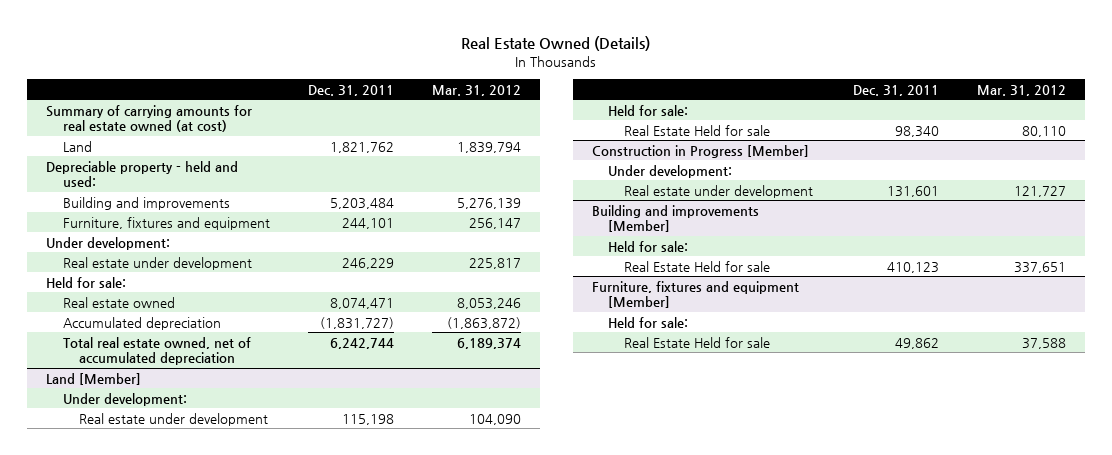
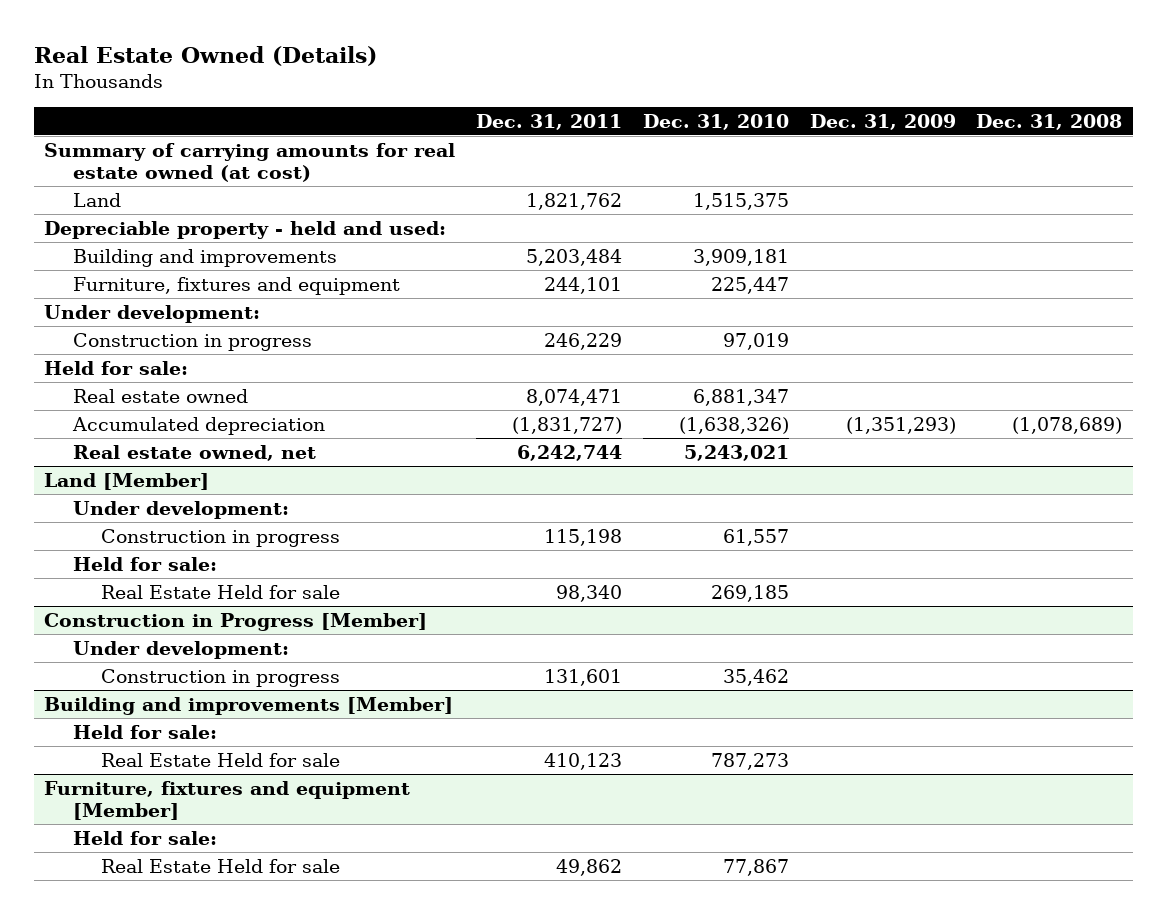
- | Dec. 31, 2011 | Mar. 31, 2012
+ | Dec. 31, 2011 | Dec. 31, 2010 | Dec. 31, 2009 | Dec. 31, 2008
- Real estate under development | 246,229 | 225,817
+ Construction in progress | 246,229 | 97,019 | |
- Total real estate owned, net of accumulated depreciation | 6,242,744 | 6,189,374
+ Real estate owned, net | 6,242,744 | 5,243,021 | |
@ Land [Member]
- Real estate under development | 115,198 | 104,090
+ Construction in progress | 115,198 | 61,557 | |
@ Construction in Progress [Member]
- Real estate under development | 131,601 | 121,727
+ Construction in progress | 131,601 | 35,462 | |

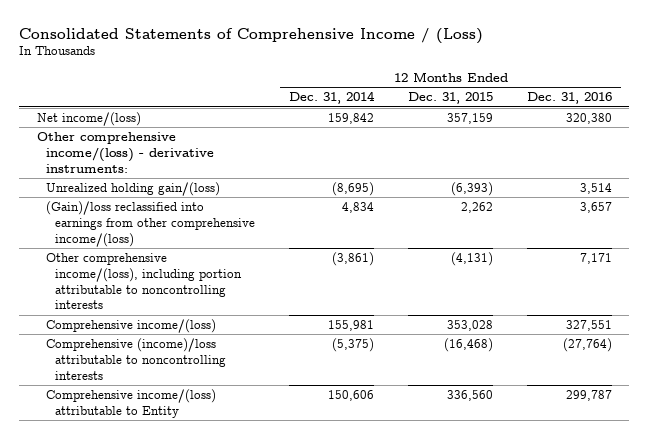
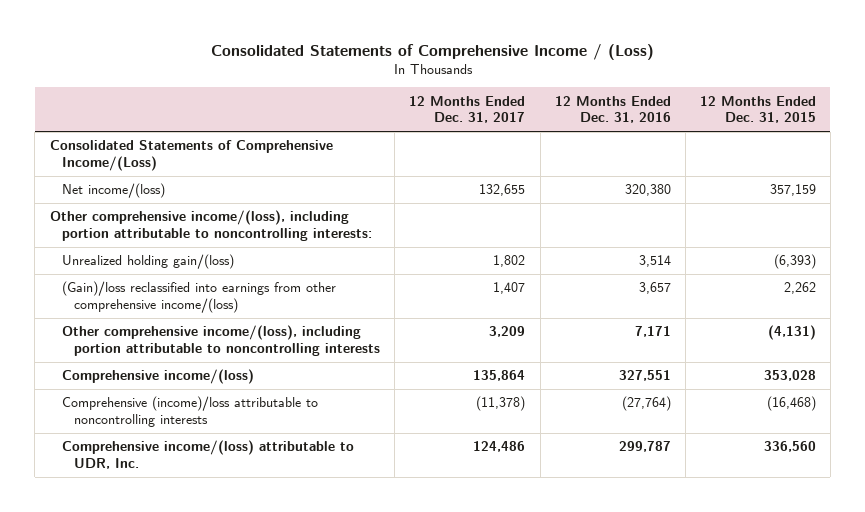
- | 12 Months Ended Dec. 31, 2014 | 12 Months Ended Dec. 31, 2015 | 12 Months Ended Dec. 31, 2016
+ | 12 Months Ended Dec. 31, 2017 | 12 Months Ended Dec. 31, 2016 | 12 Months Ended Dec. 31, 2015
+ Consolidated Statements of Comprehensive Income/(Loss)
- Other comprehensive income/(loss) - derivative instruments:
+ Other comprehensive income/(loss), including portion attributable to noncontrolling interests:
- Comprehensive income/(loss) attributable to Entity | 150,606 | 336,560 | 299,787
+ Comprehensive income/(loss) attributable to UDR, Inc. | 124,486 | 299,787 | 336,560

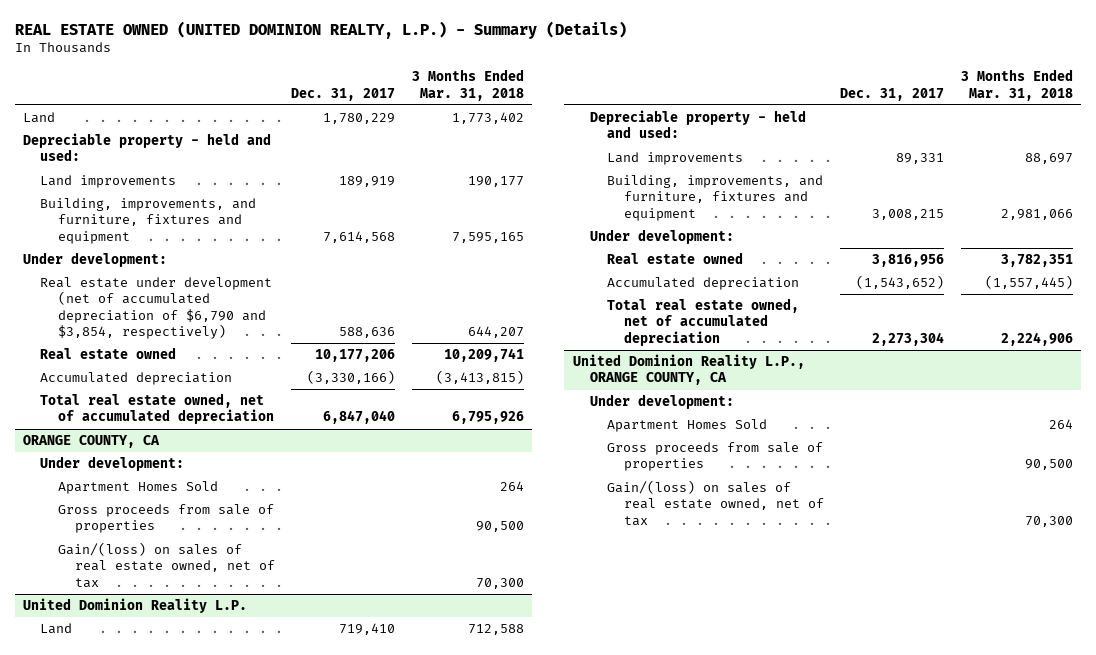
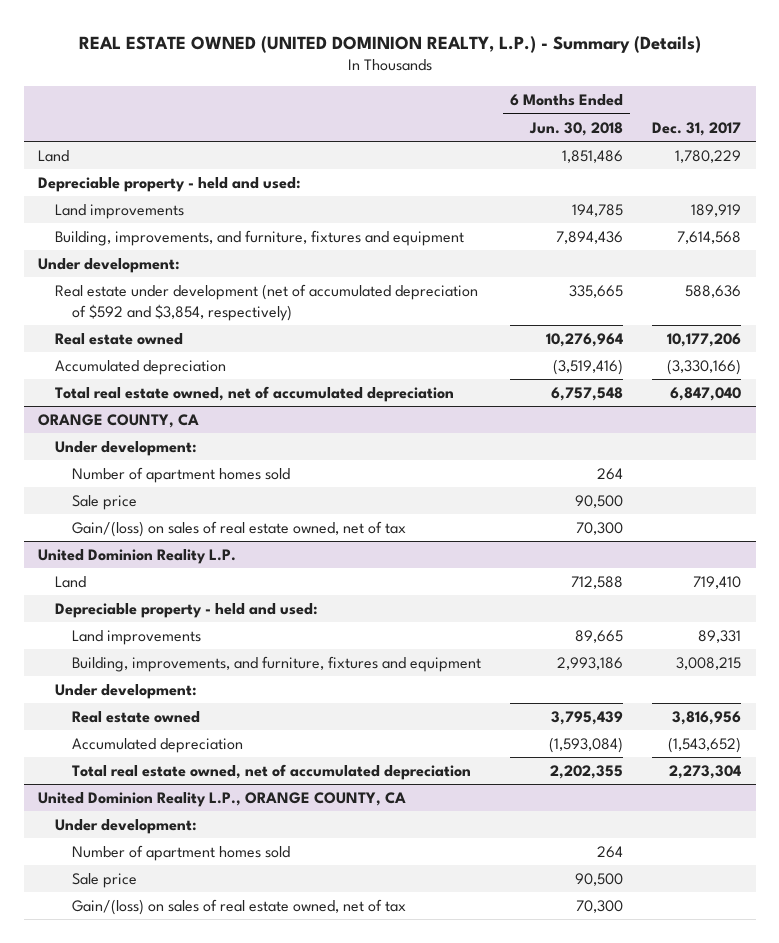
- | Dec. 31, 2017 | 3 Months Ended Mar. 31, 2018
+ | 6 Months Ended Jun. 30, 2018 | Dec. 31, 2017
- Real estate under development (net of accumulated depreciation of $6,790 and $3,854, respectively) | 588,636 | 644,207
+ Real estate under development (net of accumulated depreciation of $592 and $3,854, respectively) | 335,665 | 588,636
@ ORANGE COUNTY, CA
- Apartment Homes Sold | | 264
- Gross proceeds from sale of properties | | 90,500
+ Number of apartment homes sold | 264 |
+ Sale price | 90,500 |
@ United Dominion Reality L.P., ORANGE COUNTY, CA
- Apartment Homes Sold | | 264
- Gross proceeds from sale of properties | | 90,500
+ Number of apartment homes sold | 264 |
+ Sale price | 90,500 |

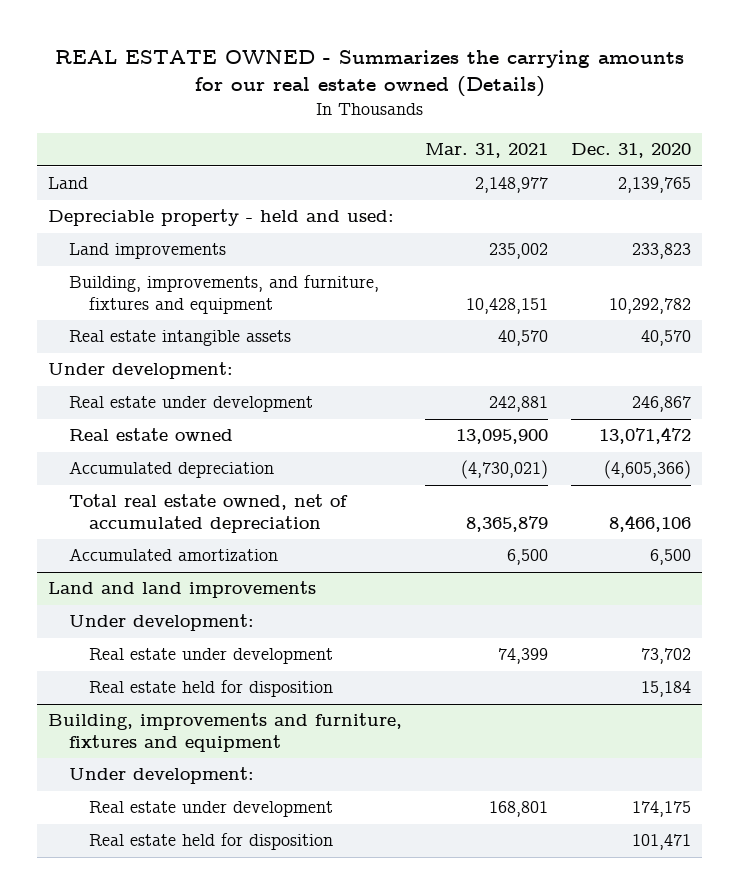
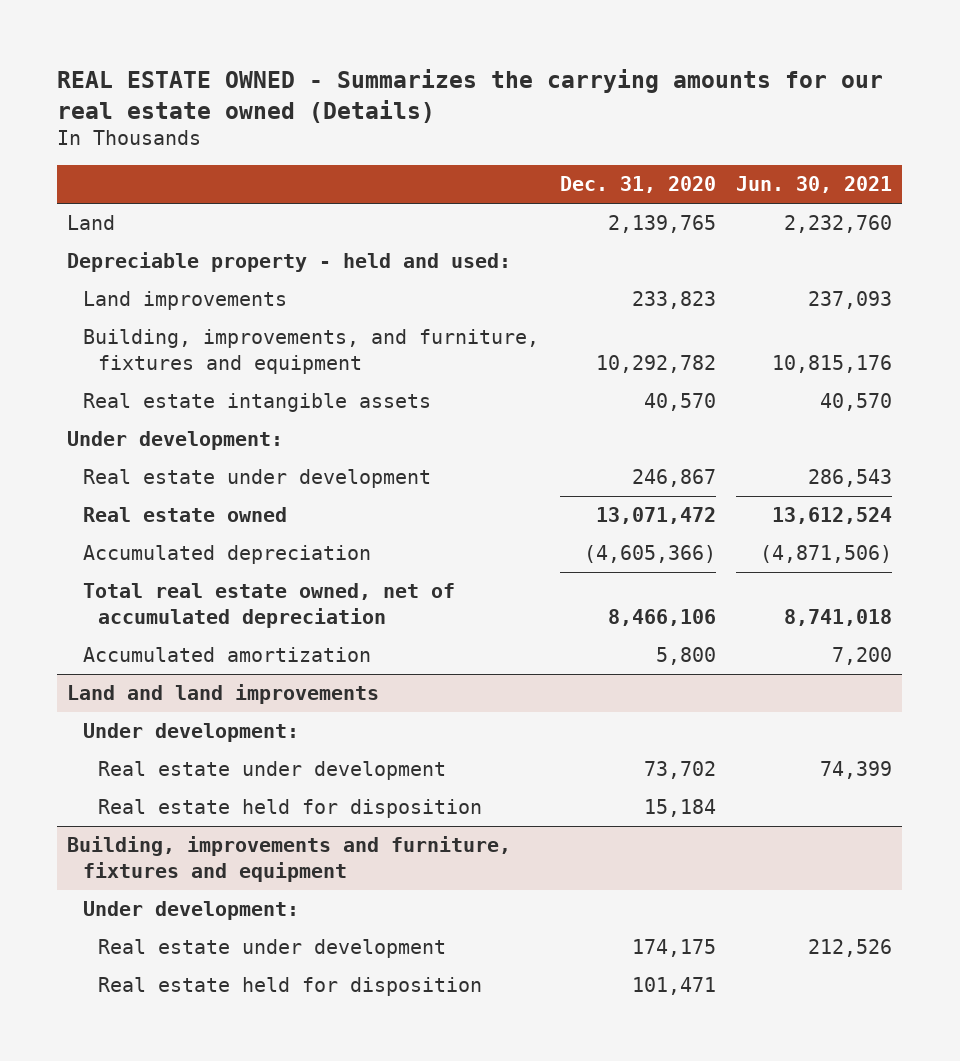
- | Mar. 31, 2021 | Dec. 31, 2020
+ | Dec. 31, 2020 | Jun. 30, 2021
- Accumulated amortization | 6,500 | 6,500
+ Accumulated amortization | 5,800 | 7,200

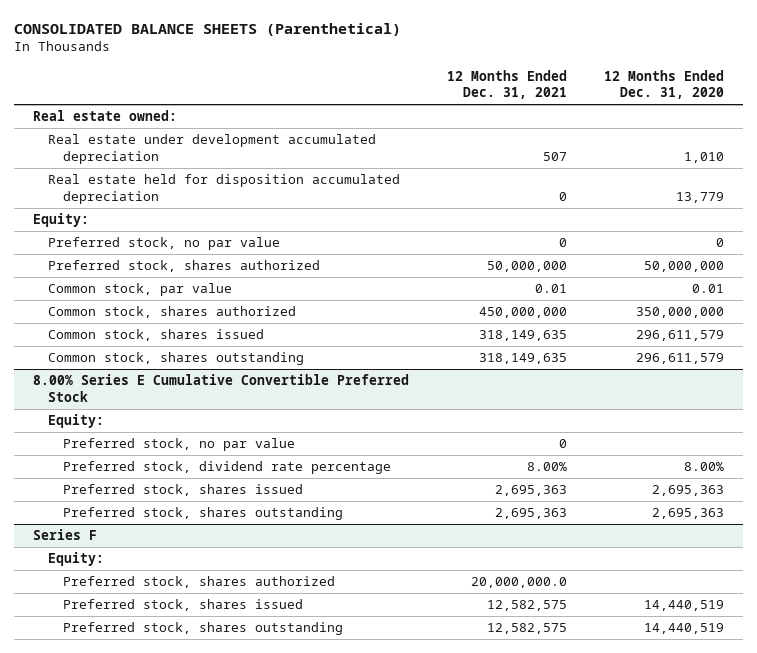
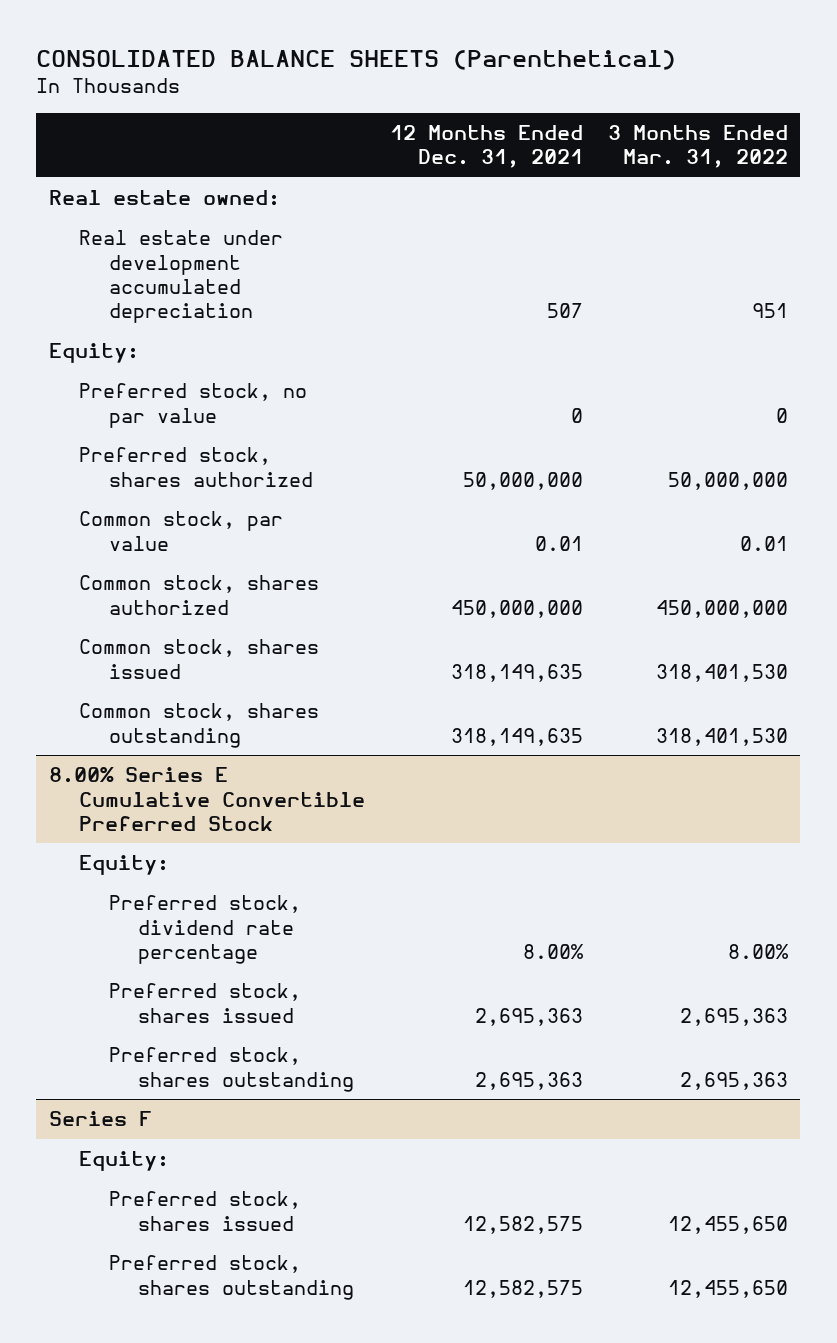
- | 12 Months Ended Dec. 31, 2021 | 12 Months Ended Dec. 31, 2020
+ | 12 Months Ended Dec. 31, 2021 | 3 Months Ended Mar. 31, 2022
- Real estate held for disposition accumulated depreciation | 0 | 13,779
@ 8.00% Series E Cumulative Convertible Preferred Stock
- Preferred stock, no par value | 0 |
@ Series F
- Preferred stock, shares authorized | 20,000,000.0 |

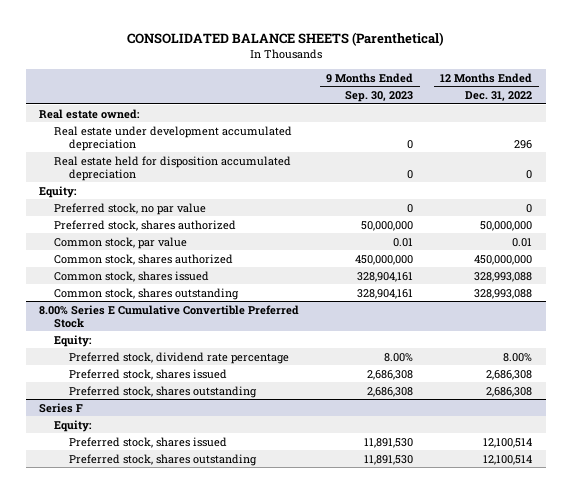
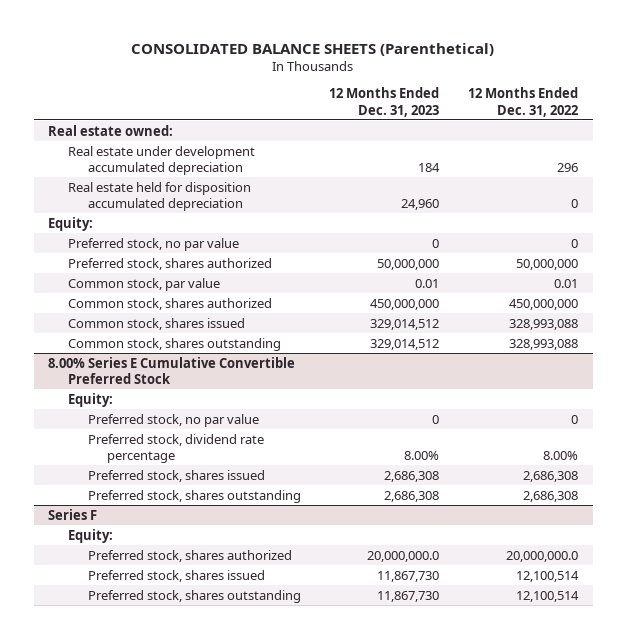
- | 9 Months Ended Sep. 30, 2023 | 12 Months Ended Dec. 31, 2022
+ | 12 Months Ended Dec. 31, 2023 | 12 Months Ended Dec. 31, 2022
@ 8.00% Series E Cumulative Convertible Preferred Stock
+ Preferred stock, no par value | 0 | 0
@ Series F
+ Preferred stock, shares authorized | 20,000,000.0 | 20,000,000.0

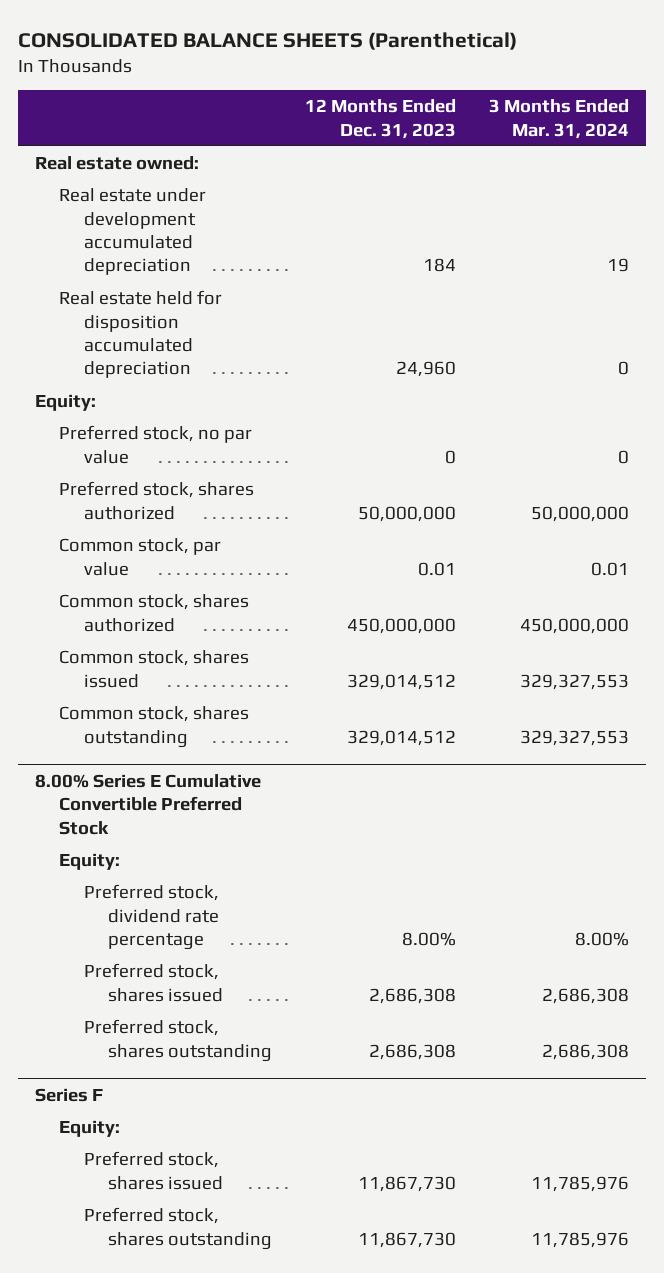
- | 12 Months Ended Dec. 31, 2023 | 12 Months Ended Dec. 31, 2022
+ | 12 Months Ended Dec. 31, 2023 | 3 Months Ended Mar. 31, 2024
@ 8.00% Series E Cumulative Convertible Preferred Stock
- Preferred stock, no par value | 0 | 0
@ Series F
- Preferred stock, shares authorized | 20,000,000.0 | 20,000,000.0

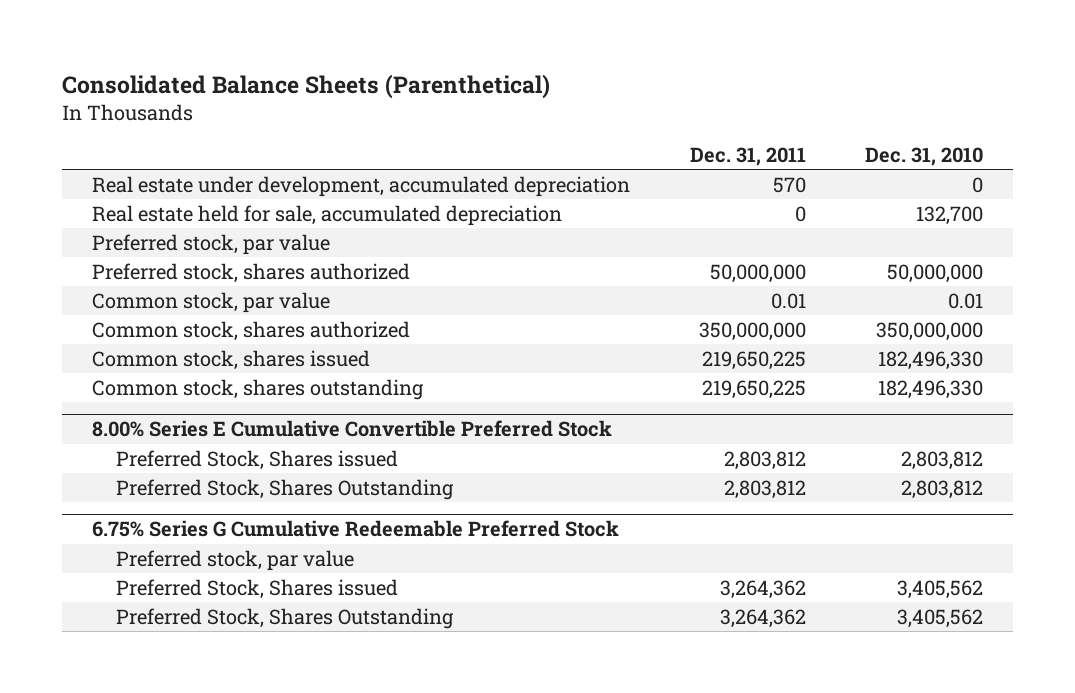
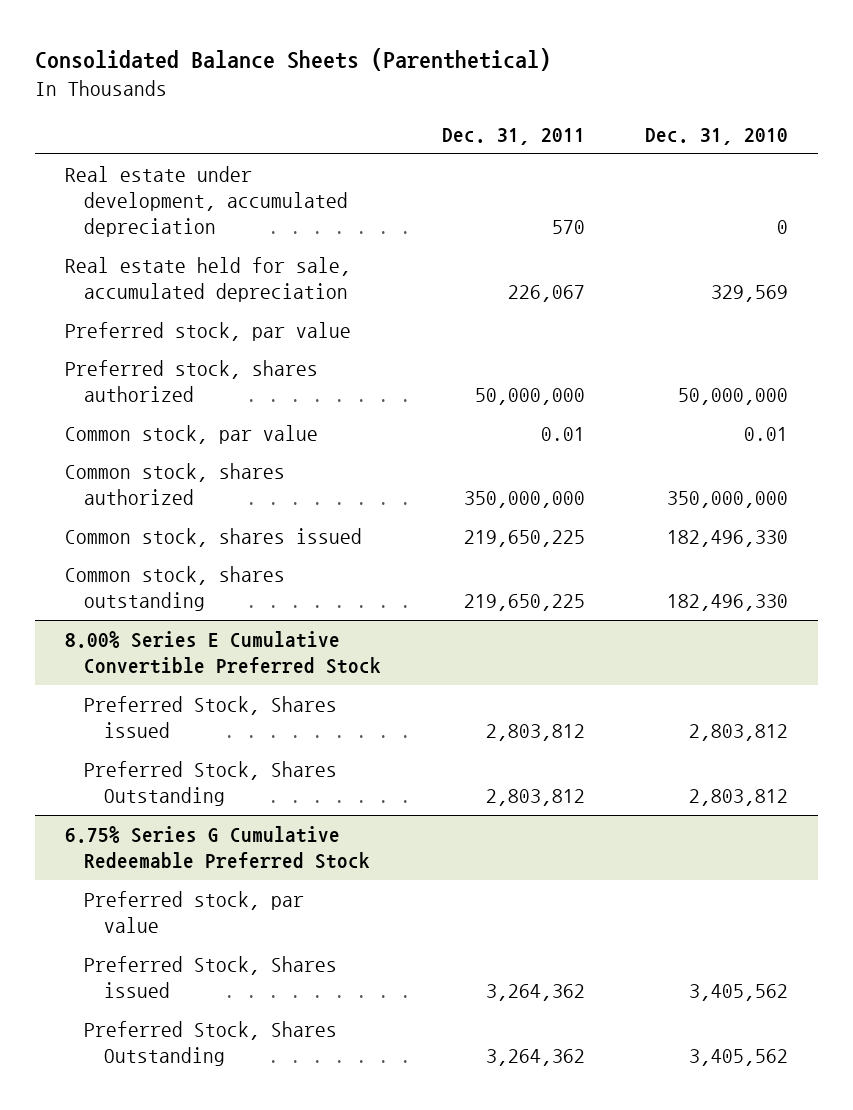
- Real estate held for sale, accumulated depreciation | 0 | 132,700
+ Real estate held for sale, accumulated depreciation | 226,067 | 329,569

